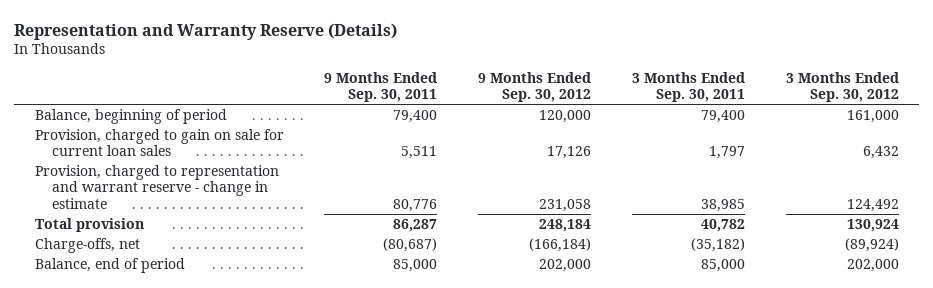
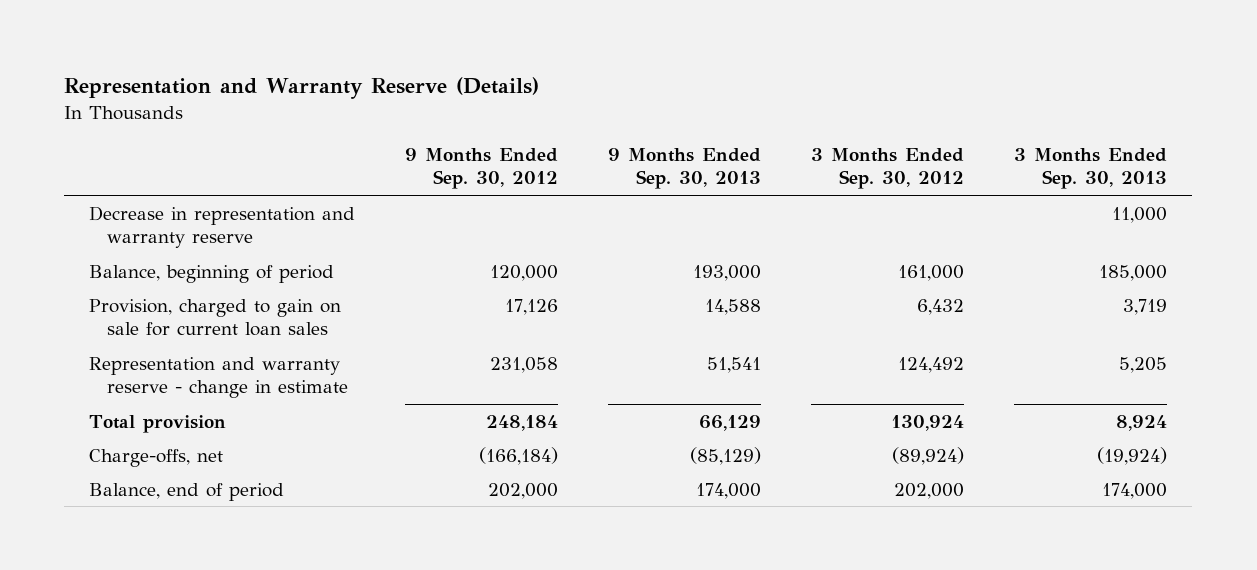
- | 9 Months Ended Sep. 30, 2011 | 9 Months Ended Sep. 30, 2012 | 3 Months Ended Sep. 30, 2011 | 3 Months Ended Sep. 30, 2012
+ | 9 Months Ended Sep. 30, 2012 | 9 Months Ended Sep. 30, 2013 | 3 Months Ended Sep. 30, 2012 | 3 Months Ended Sep. 30, 2013
+ Decrease in representation and warranty reserve | | | | 11,000
- Provision, charged to representation and warrant reserve - change in estimate | 80,776 | 231,058 | 38,985 | 124,492
+ Representation and warranty reserve - change in estimate | 231,058 | 51,541 | 124,492 | 5,205

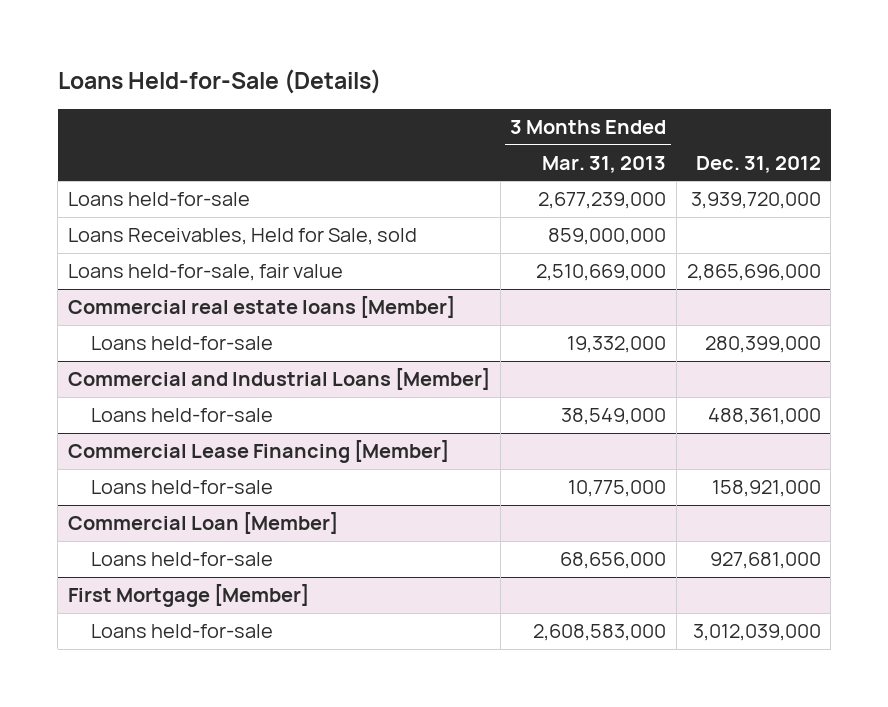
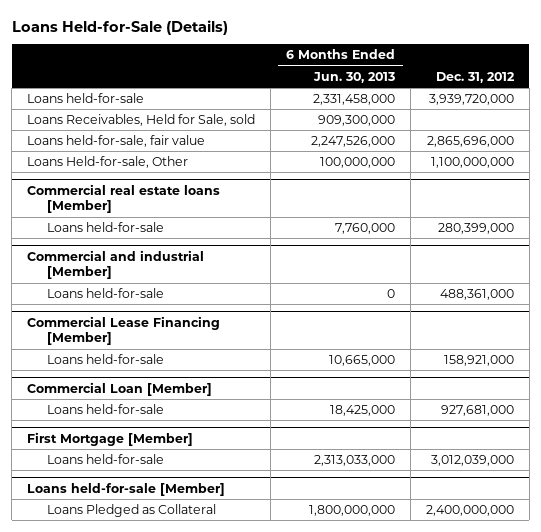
- | 3 Months Ended Mar. 31, 2013 | Dec. 31, 2012
+ | 6 Months Ended Jun. 30, 2013 | Dec. 31, 2012
+ Loans Held-for-sale, Other | 100,000,000 | 1,100,000,000
- Commercial and Industrial Loans [Member]
+ Commercial and industrial [Member]
+ Loans held-for-sale [Member]
+ Loans Pledged as Collateral | 1,800,000,000 | 2,400,000,000

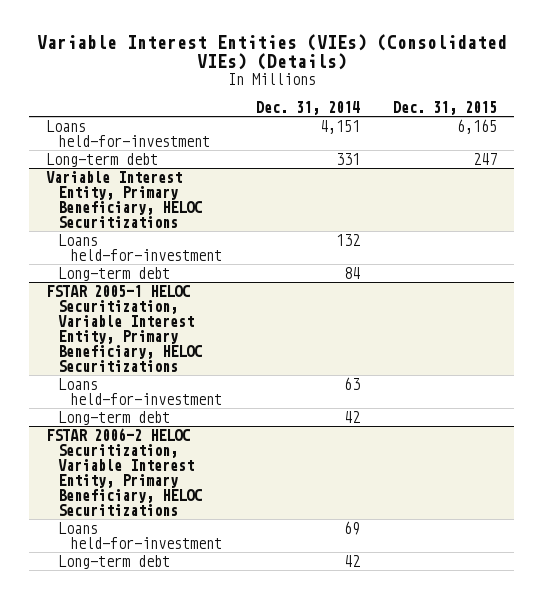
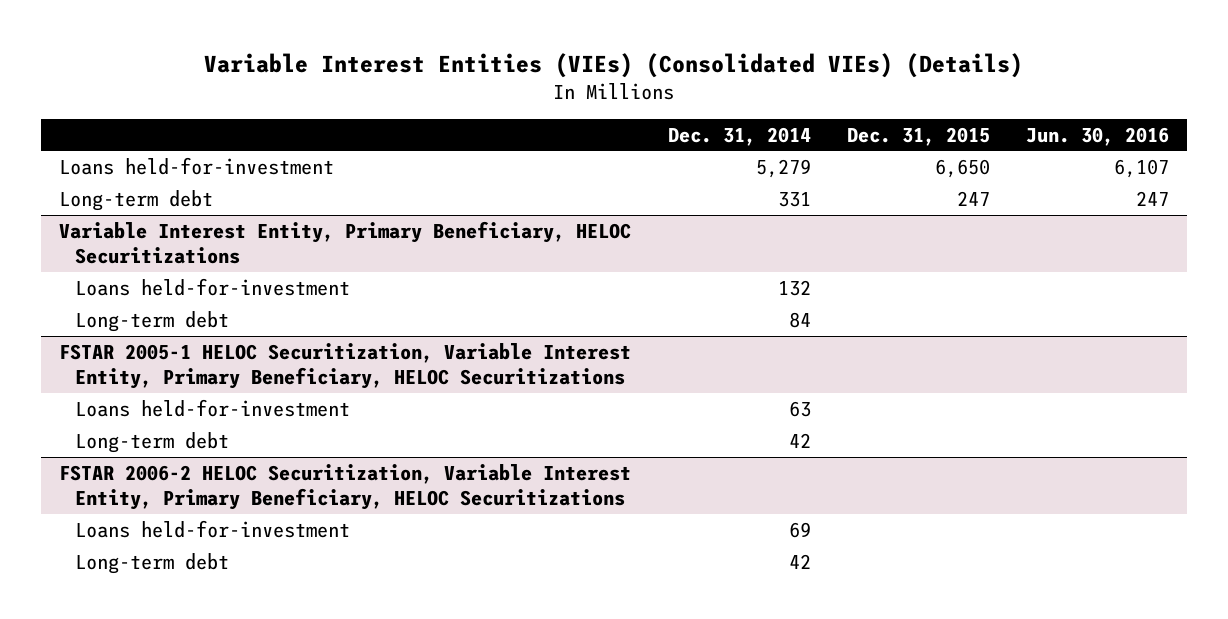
- | Dec. 31, 2014 | Dec. 31, 2015
+ | Dec. 31, 2014 | Dec. 31, 2015 | Jun. 30, 2016
- Loans held-for-investment | 4,151 | 6,165
+ Loans held-for-investment | 5,279 | 6,650 | 6,107

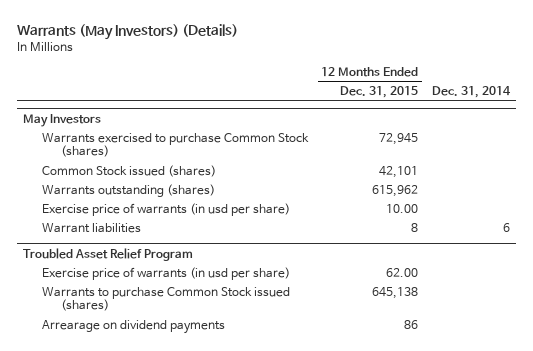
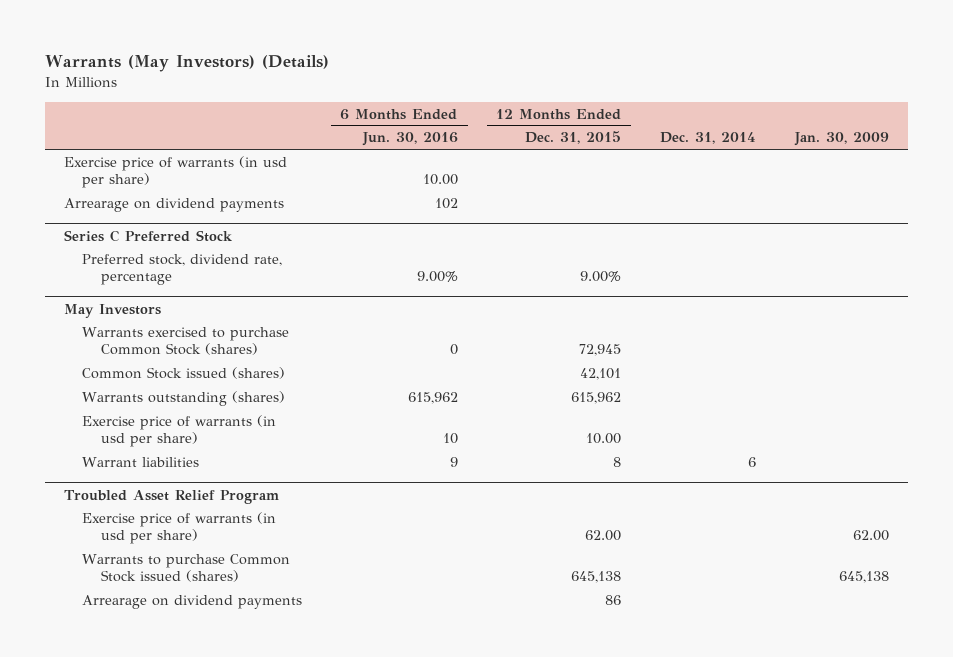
- | 12 Months Ended Dec. 31, 2015 | Dec. 31, 2014
+ | 6 Months Ended Jun. 30, 2016 | 12 Months Ended Dec. 31, 2015 | Dec. 31, 2014 | Jan. 30, 2009
+ Exercise price of warrants (in usd per share) | 10.00 | | |
+ Arrearage on dividend payments | 102 | | |
+ Series C Preferred Stock
+ Preferred stock, dividend rate, percentage | 9.00% | 9.00% | |

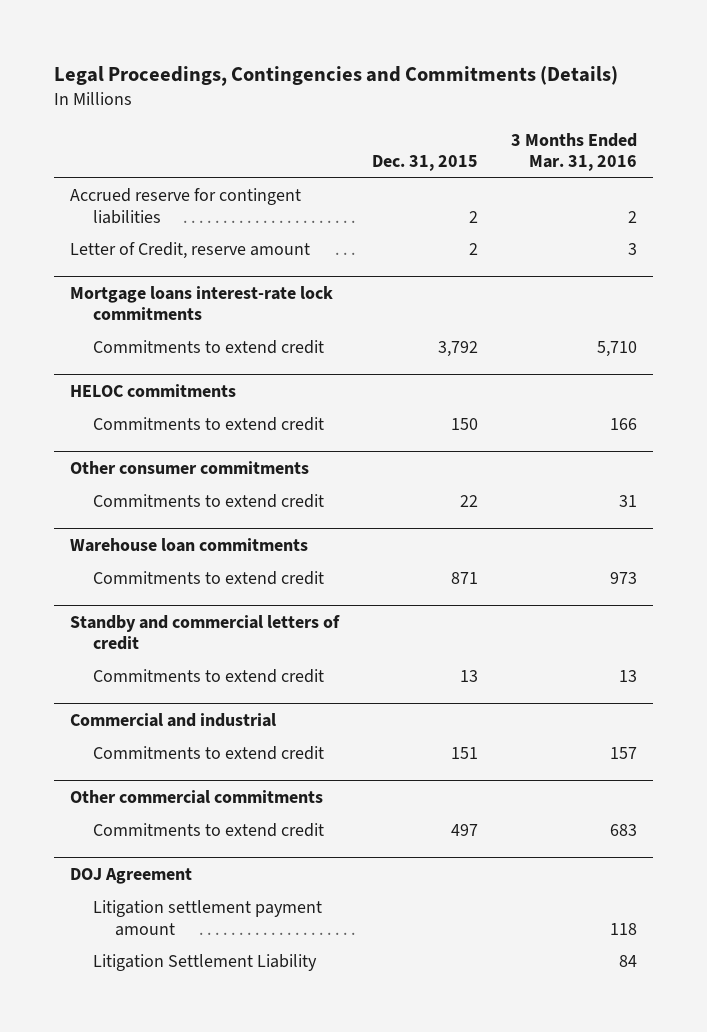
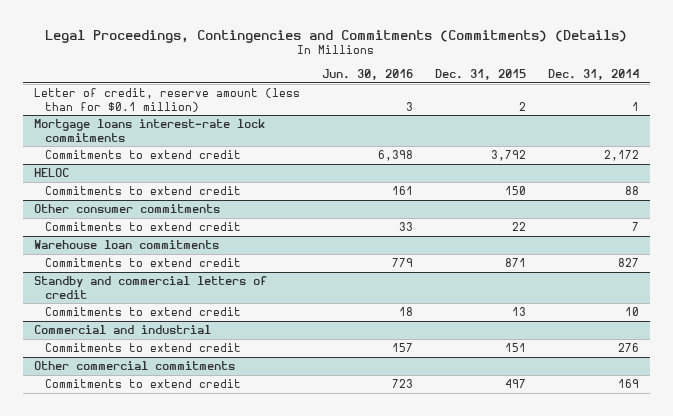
- Legal Proceedings, Contingencies and Commitments (Details)
+ Legal Proceedings, Contingencies and Commitments (Commitments) (Details)
- | Dec. 31, 2015 | 3 Months Ended Mar. 31, 2016
+ | Jun. 30, 2016 | Dec. 31, 2015 | Dec. 31, 2014
- Accrued reserve for contingent liabilities | 2 | 2
- Letter of Credit, reserve amount | 2 | 3
+ Letter of credit, reserve amount (less than for $0.1 million) | 3 | 2 | 1
- HELOC commitments
+ HELOC
- DOJ Agreement
- Litigation settlement payment amount | | 118
- Litigation Settlement Liability | | 84

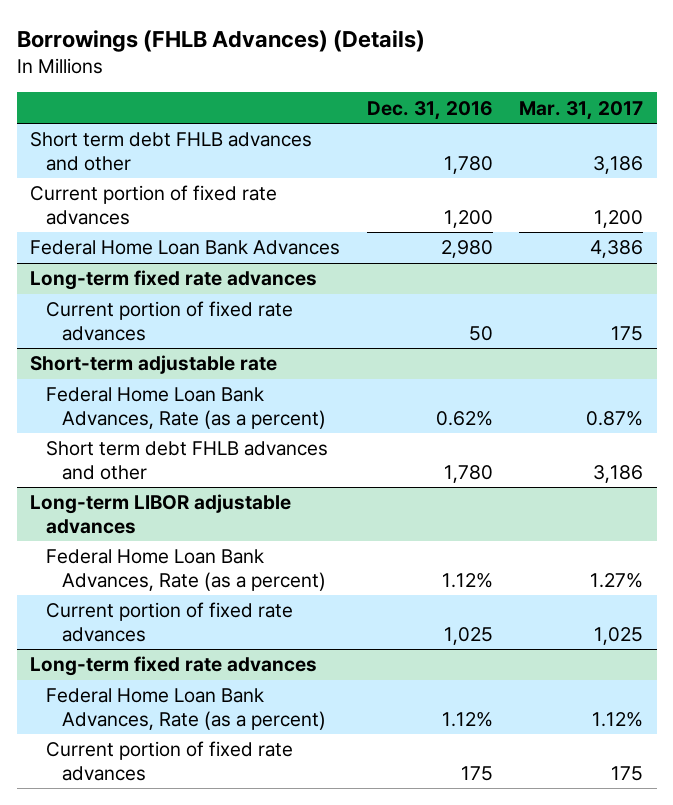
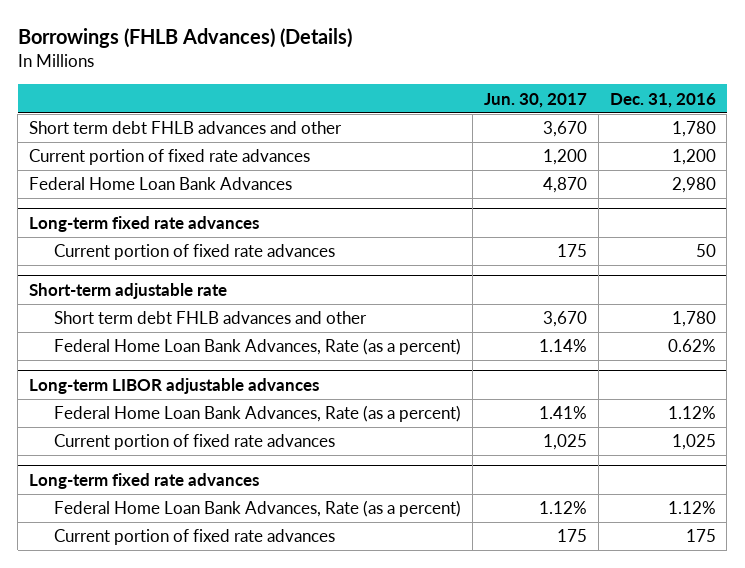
- | Dec. 31, 2016 | Mar. 31, 2017
+ | Jun. 30, 2017 | Dec. 31, 2016
@ Short-term adjustable rate
moved down: Federal Home Loan Bank Advances, Rate (as a percent) | 1.14% | 0.62%

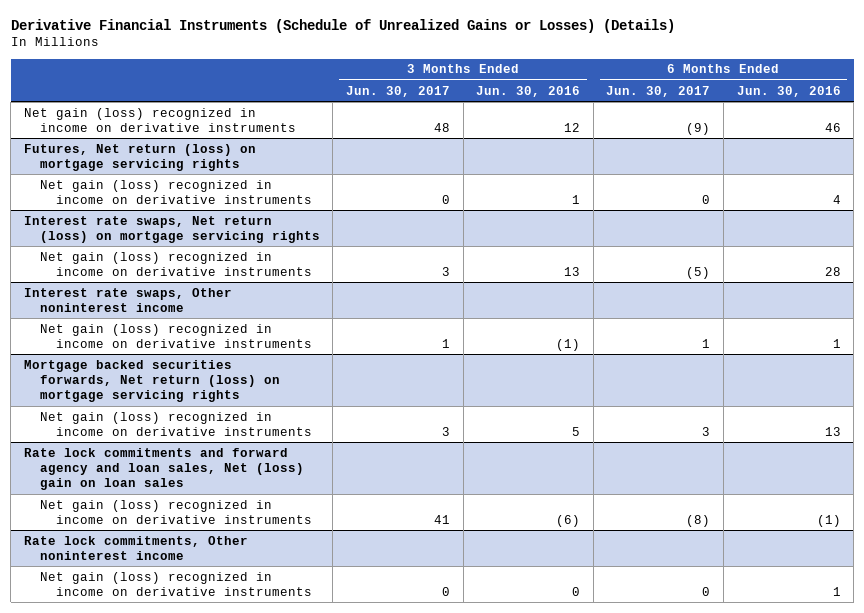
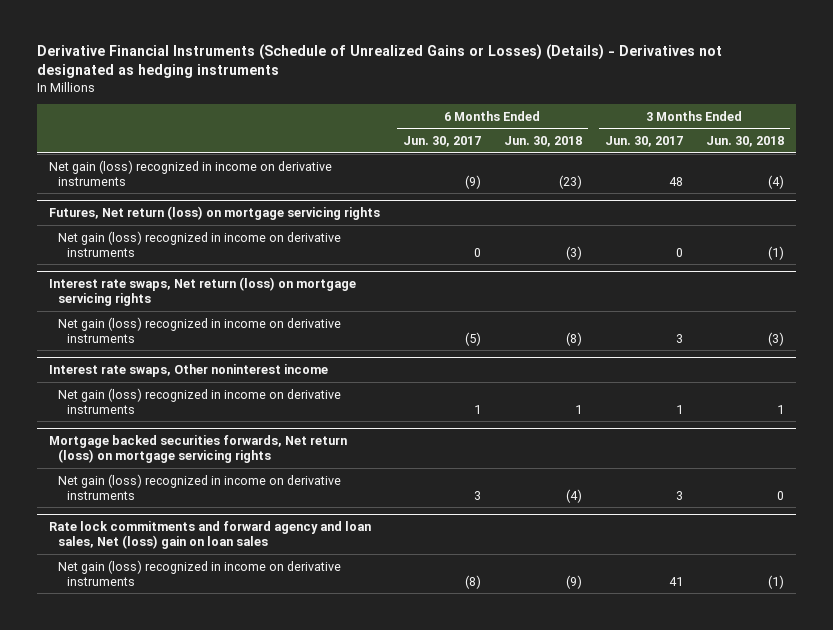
- Derivative Financial Instruments (Schedule of Unrealized Gains or Losses) (Details)
+ Derivative Financial Instruments (Schedule of Unrealized Gains or Losses) (Details) - Derivatives not designated as hedging instruments
- | 3 Months Ended Jun. 30, 2017 | 3 Months Ended Jun. 30, 2016 | 6 Months Ended Jun. 30, 2017 | 6 Months Ended Jun. 30, 2016
+ | 6 Months Ended Jun. 30, 2017 | 6 Months Ended Jun. 30, 2018 | 3 Months Ended Jun. 30, 2017 | 3 Months Ended Jun. 30, 2018
- Rate lock commitments, Other noninterest income
- Net gain (loss) recognized in income on derivative instruments | 0 | 0 | 0 | 1

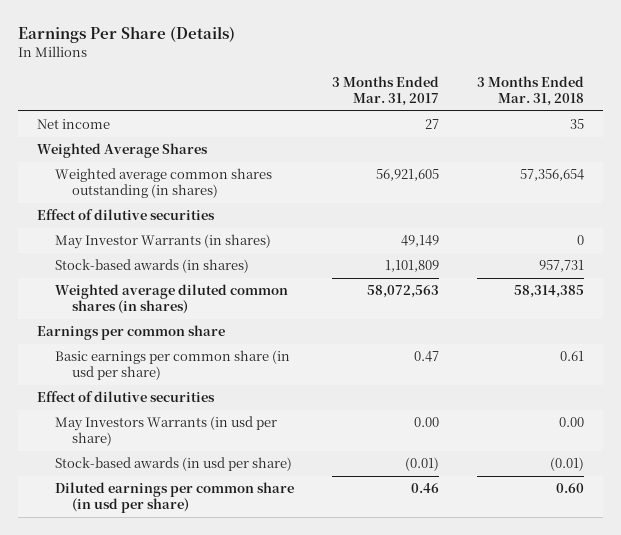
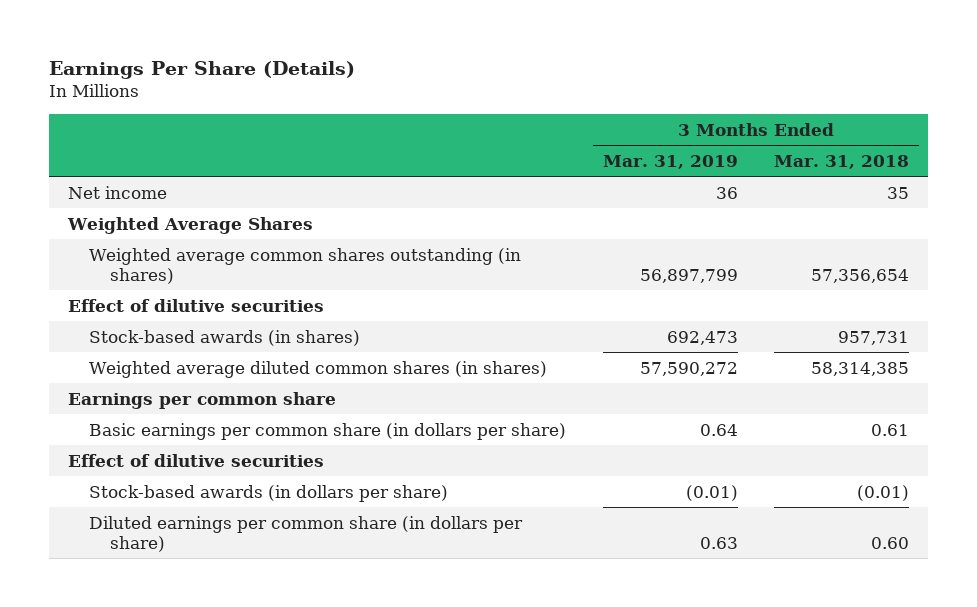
- | 3 Months Ended Mar. 31, 2017 | 3 Months Ended Mar. 31, 2018
+ | 3 Months Ended Mar. 31, 2019 | 3 Months Ended Mar. 31, 2018
- May Investor Warrants (in shares) | 49,149 | 0
- Basic earnings per common share (in usd per share) | 0.47 | 0.61
+ Basic earnings per common share (in dollars per share) | 0.64 | 0.61
- May Investors Warrants (in usd per share) | 0.00 | 0.00
- Stock-based awards (in usd per share) | (0.01) | (0.01)
- Diluted earnings per common share (in usd per share) | 0.46 | 0.60
+ Stock-based awards (in dollars per share) | (0.01) | (0.01)
+ Diluted earnings per common share (in dollars per share) | 0.63 | 0.60

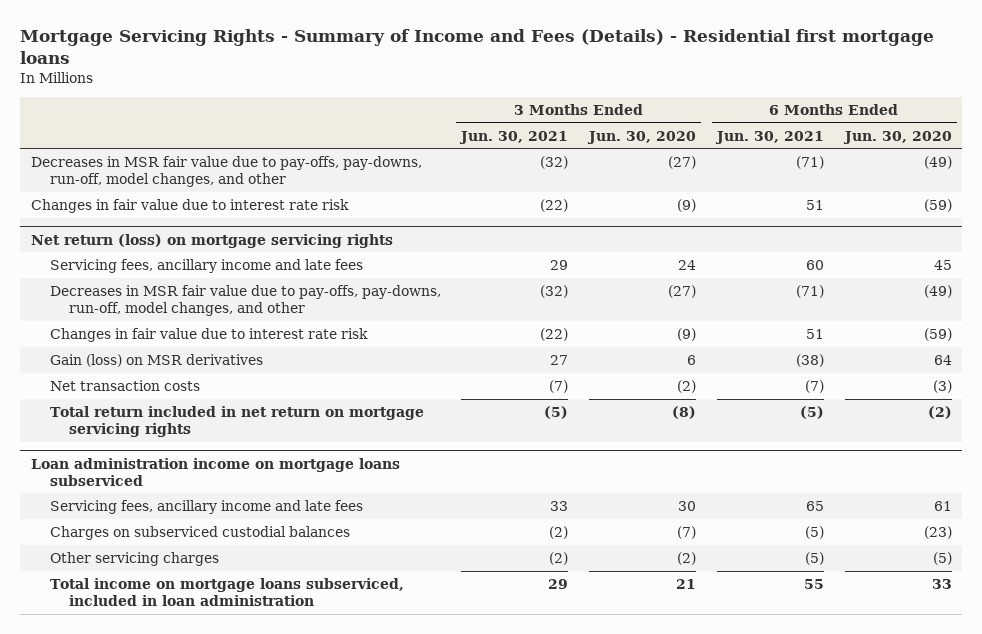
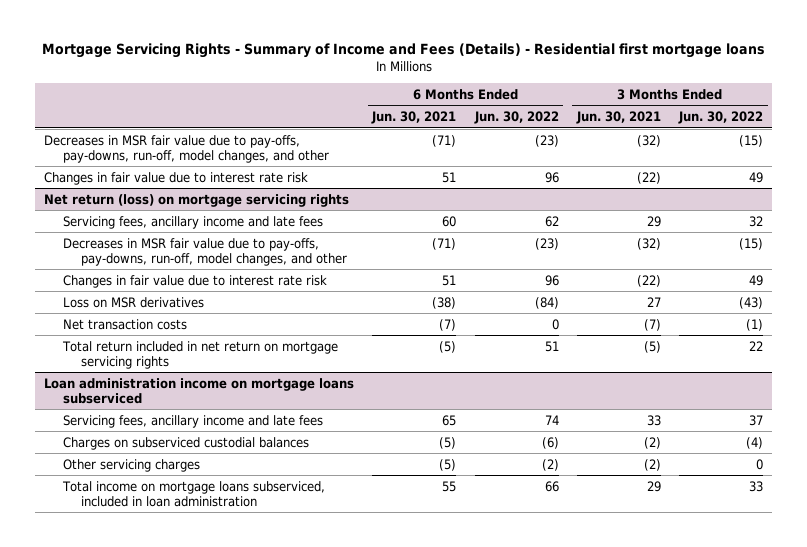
- | 3 Months Ended Jun. 30, 2021 | 3 Months Ended Jun. 30, 2020 | 6 Months Ended Jun. 30, 2021 | 6 Months Ended Jun. 30, 2020
+ | 6 Months Ended Jun. 30, 2021 | 6 Months Ended Jun. 30, 2022 | 3 Months Ended Jun. 30, 2021 | 3 Months Ended Jun. 30, 2022
@ Net return (loss) on mortgage servicing rights
- Gain (loss) on MSR derivatives | 27 | 6 | (38) | 64
+ Loss on MSR derivatives | (38) | (84) | 27 | (43)

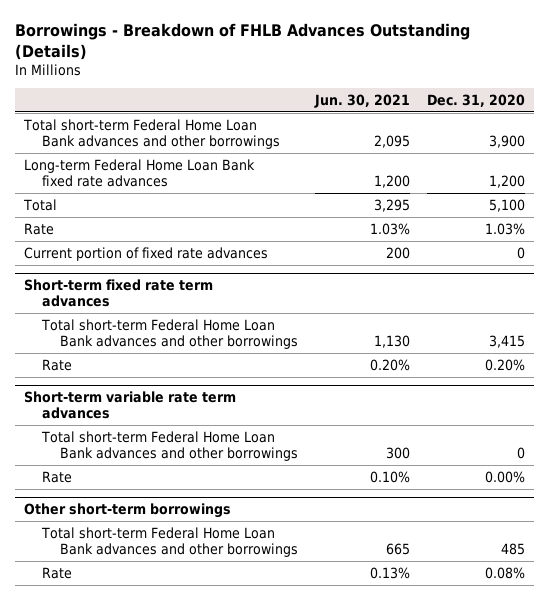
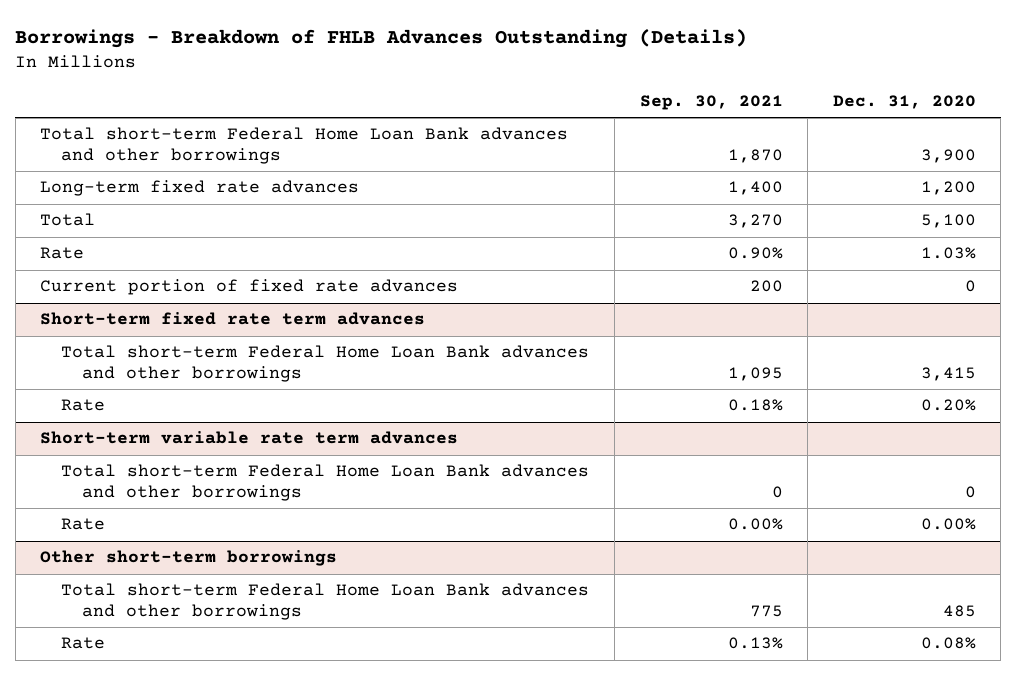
- | Jun. 30, 2021 | Dec. 31, 2020
+ | Sep. 30, 2021 | Dec. 31, 2020
- Long-term Federal Home Loan Bank fixed rate advances | 1,200 | 1,200
+ Long-term fixed rate advances | 1,400 | 1,200

